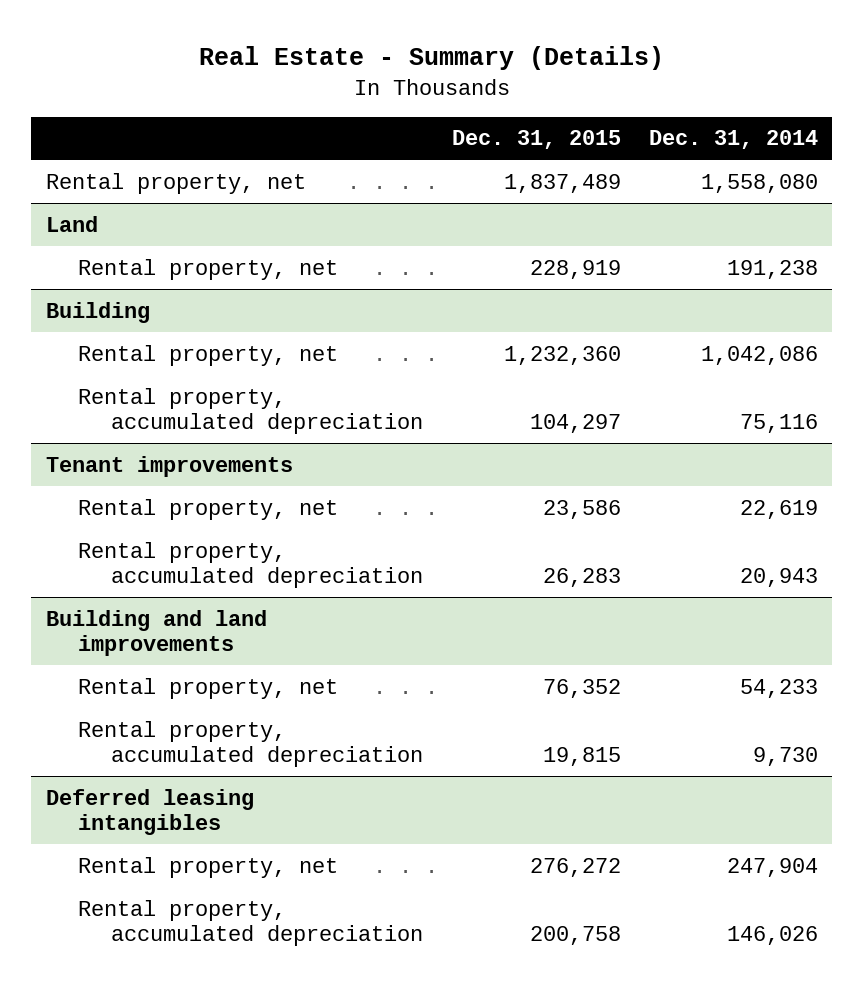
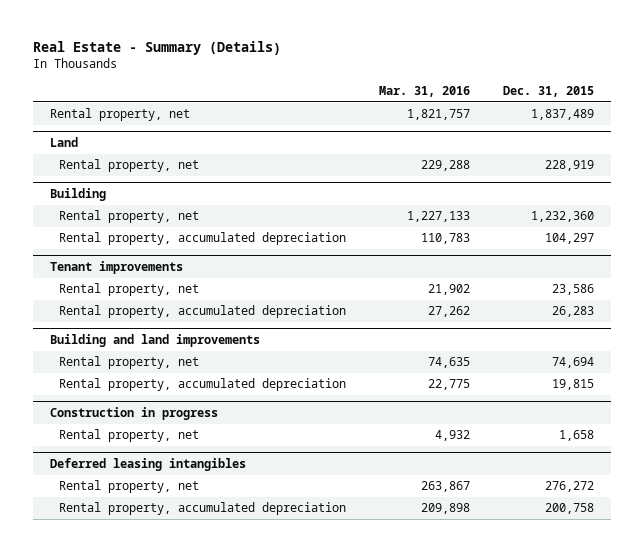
- | Dec. 31, 2015 | Dec. 31, 2014
+ | Mar. 31, 2016 | Dec. 31, 2015
@ Building and land improvements
- Rental property, net | 76,352 | 54,233
+ Rental property, net | 74,635 | 74,694
+ Construction in progress
+ Rental property, net | 4,932 | 1,658

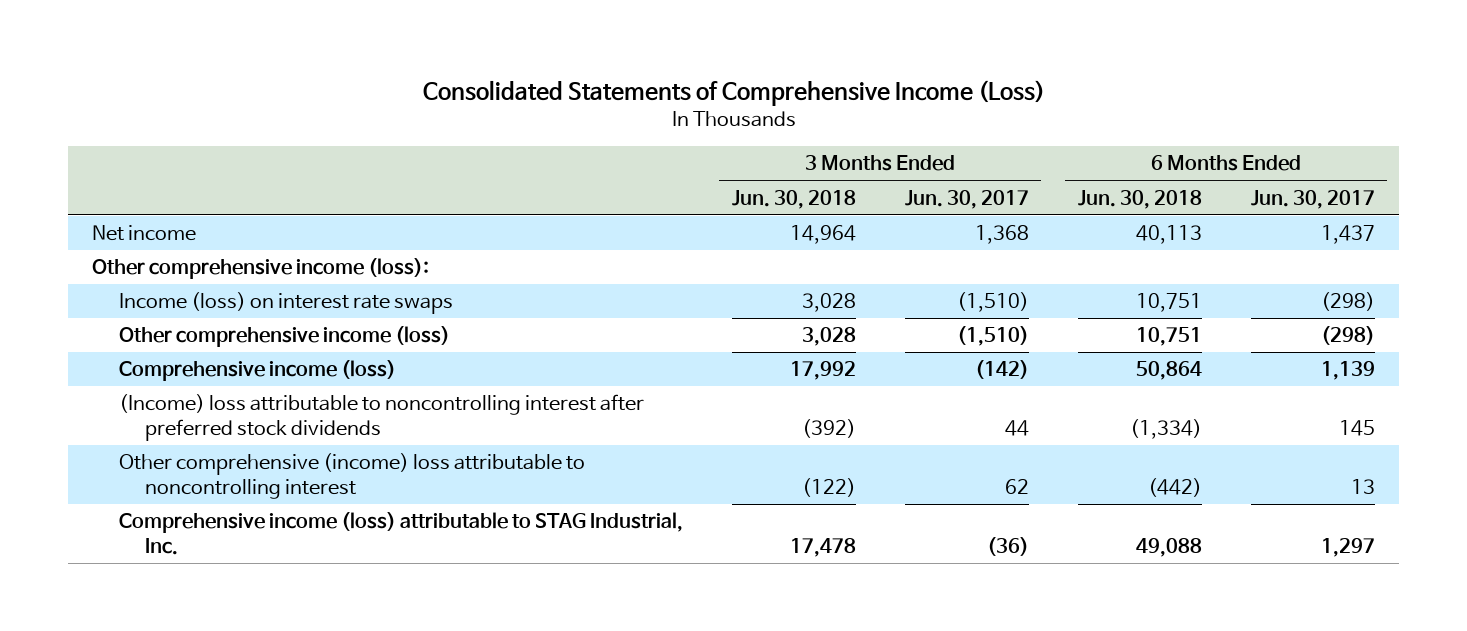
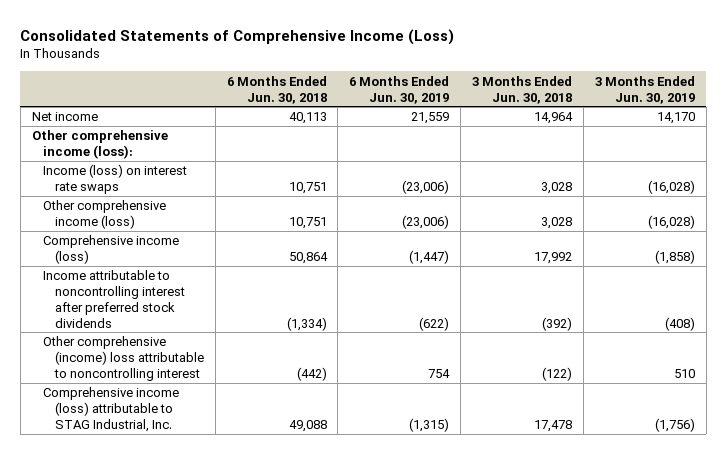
- | 3 Months Ended Jun. 30, 2018 | 3 Months Ended Jun. 30, 2017 | 6 Months Ended Jun. 30, 2018 | 6 Months Ended Jun. 30, 2017
+ | 6 Months Ended Jun. 30, 2018 | 6 Months Ended Jun. 30, 2019 | 3 Months Ended Jun. 30, 2018 | 3 Months Ended Jun. 30, 2019
- (Income) loss attributable to noncontrolling interest after preferred stock dividends | (392) | 44 | (1,334) | 145
+ Income attributable to noncontrolling interest after preferred stock dividends | (1,334) | (622) | (392) | (408)

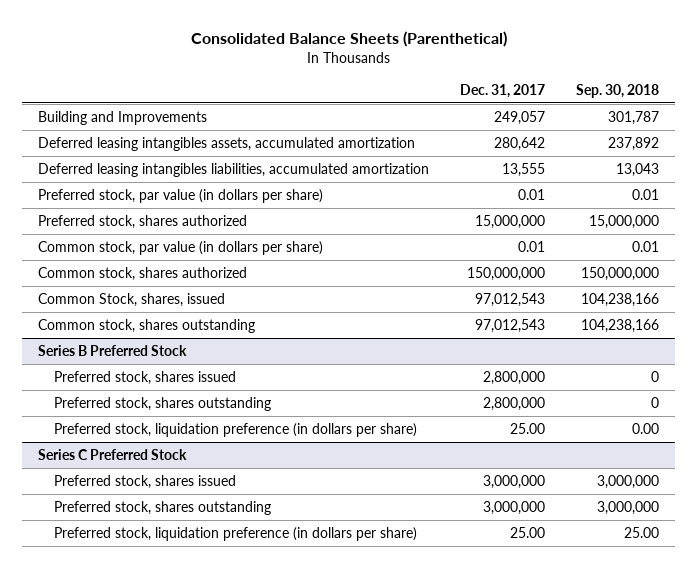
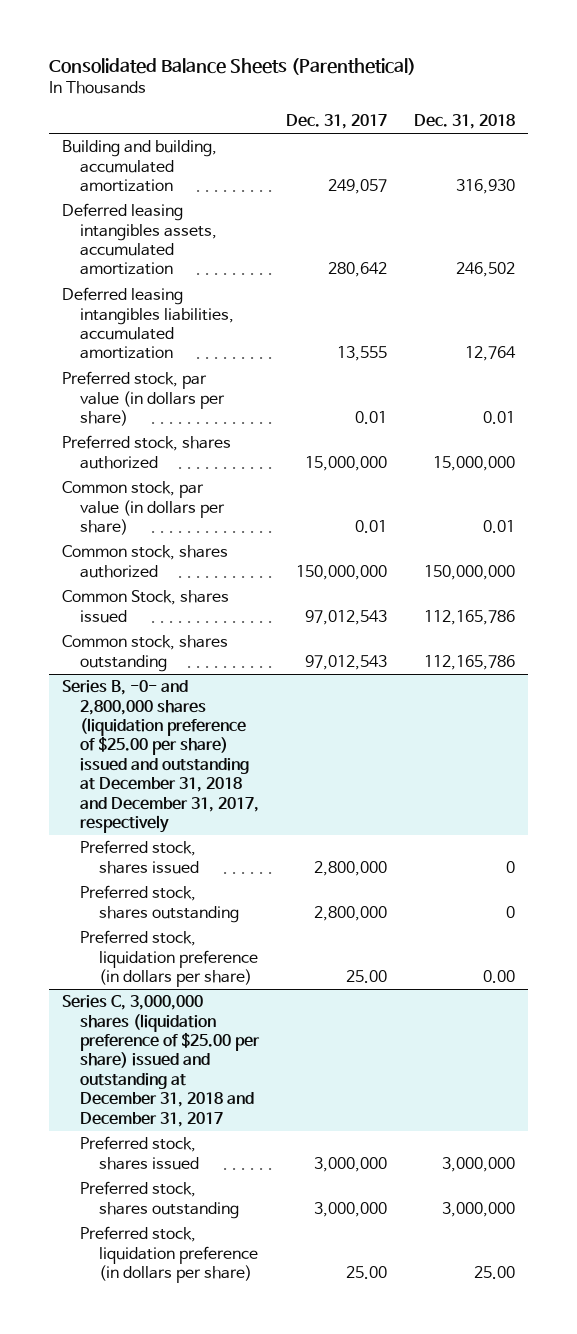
- | Dec. 31, 2017 | Sep. 30, 2018
+ | Dec. 31, 2017 | Dec. 31, 2018
- Building and Improvements | 249,057 | 301,787
+ Building and building, accumulated amortization | 249,057 | 316,930
- Common Stock, shares, issued | 97,012,543 | 104,238,166
+ Common Stock, shares issued | 97,012,543 | 112,165,786
- Series B Preferred Stock
+ Series B, -0- and 2,800,000 shares (liquidation preference of $25.00 per share) issued and outstanding at December 31, 2018 and December 31, 2017, respectively
- Series C Preferred Stock
+ Series C, 3,000,000 shares (liquidation preference of $25.00 per share) issued and outstanding at December 31, 2018 and December 31, 2017

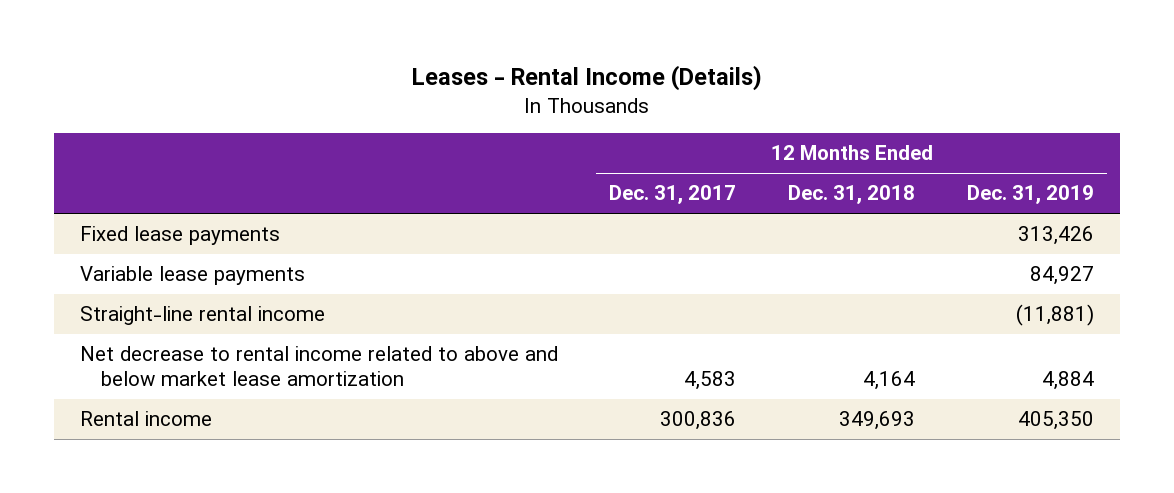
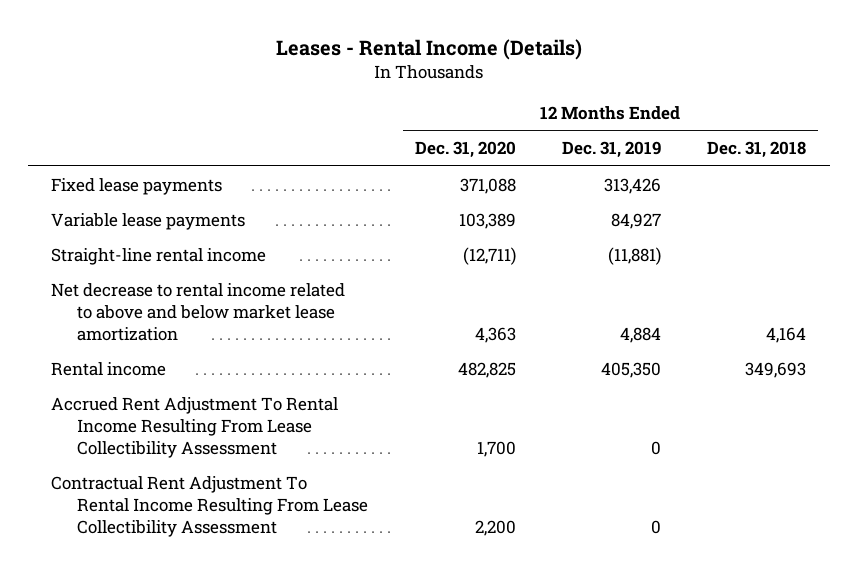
- | 12 Months Ended Dec. 31, 2017 | 12 Months Ended Dec. 31, 2018 | 12 Months Ended Dec. 31, 2019
+ | 12 Months Ended Dec. 31, 2020 | 12 Months Ended Dec. 31, 2019 | 12 Months Ended Dec. 31, 2018
+ Accrued Rent Adjustment To Rental Income Resulting From Lease Collectibility Assessment | 1,700 | 0 |
+ Contractual Rent Adjustment To Rental Income Resulting From Lease Collectibility Assessment | 2,200 | 0 |

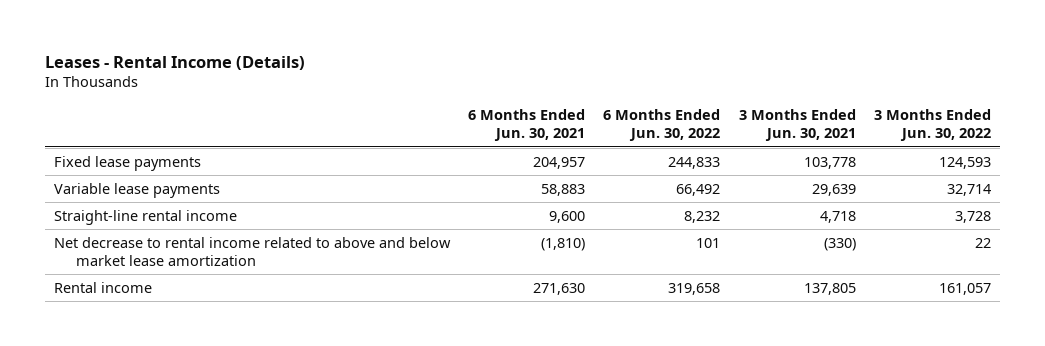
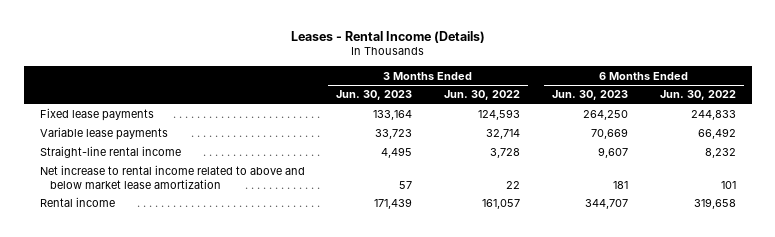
- | 6 Months Ended Jun. 30, 2021 | 6 Months Ended Jun. 30, 2022 | 3 Months Ended Jun. 30, 2021 | 3 Months Ended Jun. 30, 2022
+ | 3 Months Ended Jun. 30, 2023 | 3 Months Ended Jun. 30, 2022 | 6 Months Ended Jun. 30, 2023 | 6 Months Ended Jun. 30, 2022
- Net decrease to rental income related to above and below market lease amortization | (1,810) | 101 | (330) | 22
+ Net increase to rental income related to above and below market lease amortization | 57 | 22 | 181 | 101

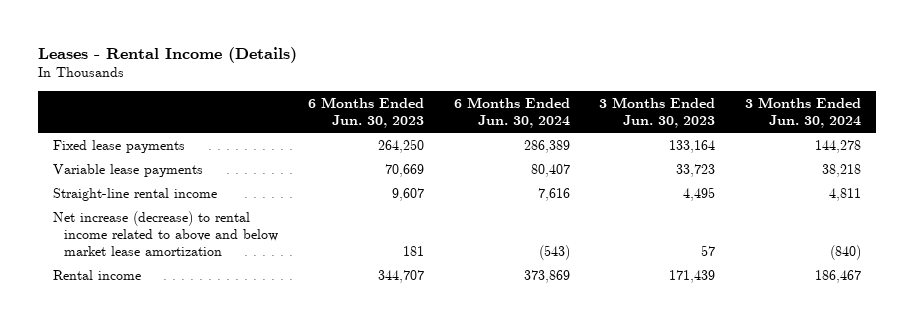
- | 3 Months Ended Jun. 30, 2023 | 3 Months Ended Jun. 30, 2022 | 6 Months Ended Jun. 30, 2023 | 6 Months Ended Jun. 30, 2022
+ | 6 Months Ended Jun. 30, 2023 | 6 Months Ended Jun. 30, 2024 | 3 Months Ended Jun. 30, 2023 | 3 Months Ended Jun. 30, 2024
- Net increase to rental income related to above and below market lease amortization | 57 | 22 | 181 | 101
+ Net increase (decrease) to rental income related to above and below market lease amortization | 181 | (543) | 57 | (840)

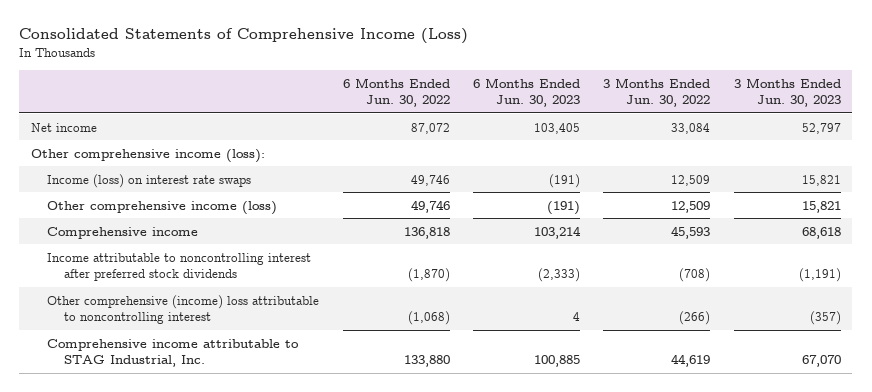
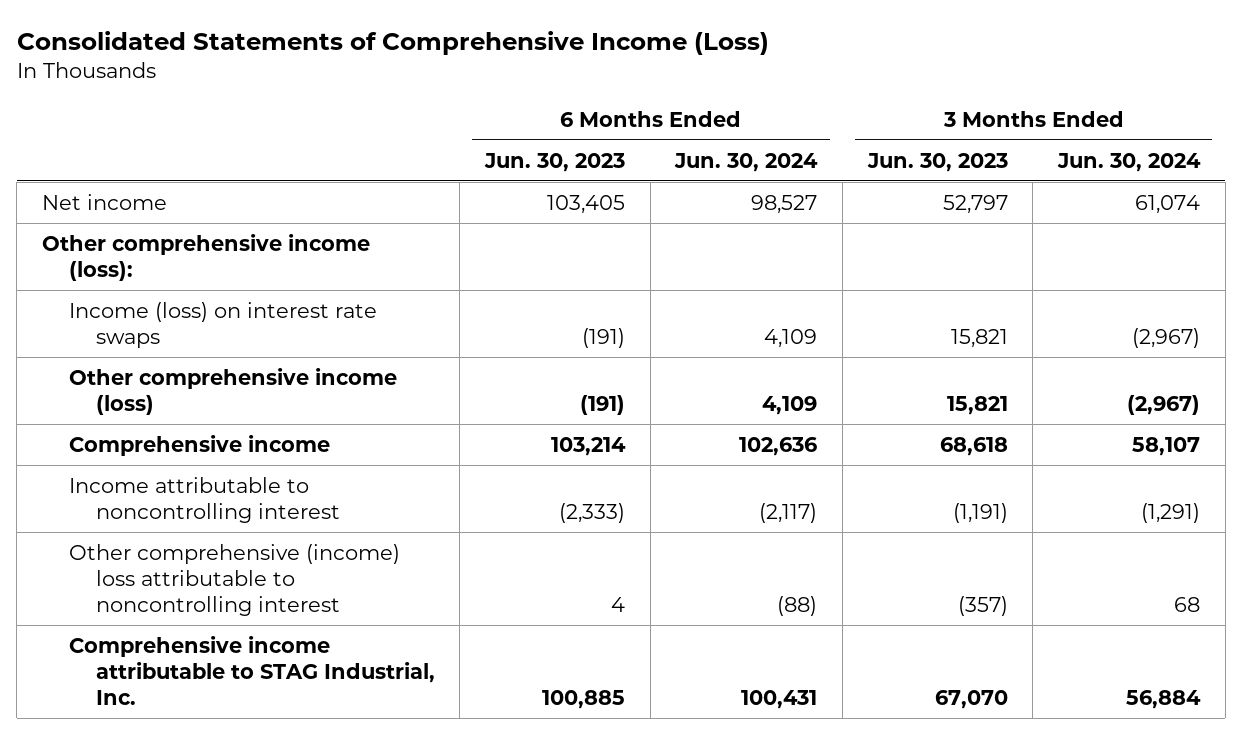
- | 6 Months Ended Jun. 30, 2022 | 6 Months Ended Jun. 30, 2023 | 3 Months Ended Jun. 30, 2022 | 3 Months Ended Jun. 30, 2023
+ | 6 Months Ended Jun. 30, 2023 | 6 Months Ended Jun. 30, 2024 | 3 Months Ended Jun. 30, 2023 | 3 Months Ended Jun. 30, 2024
- Income attributable to noncontrolling interest after preferred stock dividends | (1,870) | (2,333) | (708) | (1,191)
+ Income attributable to noncontrolling interest | (2,333) | (2,117) | (1,191) | (1,291)

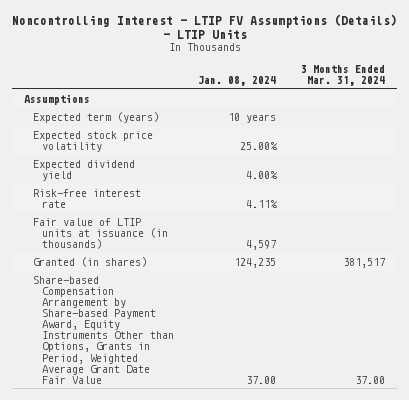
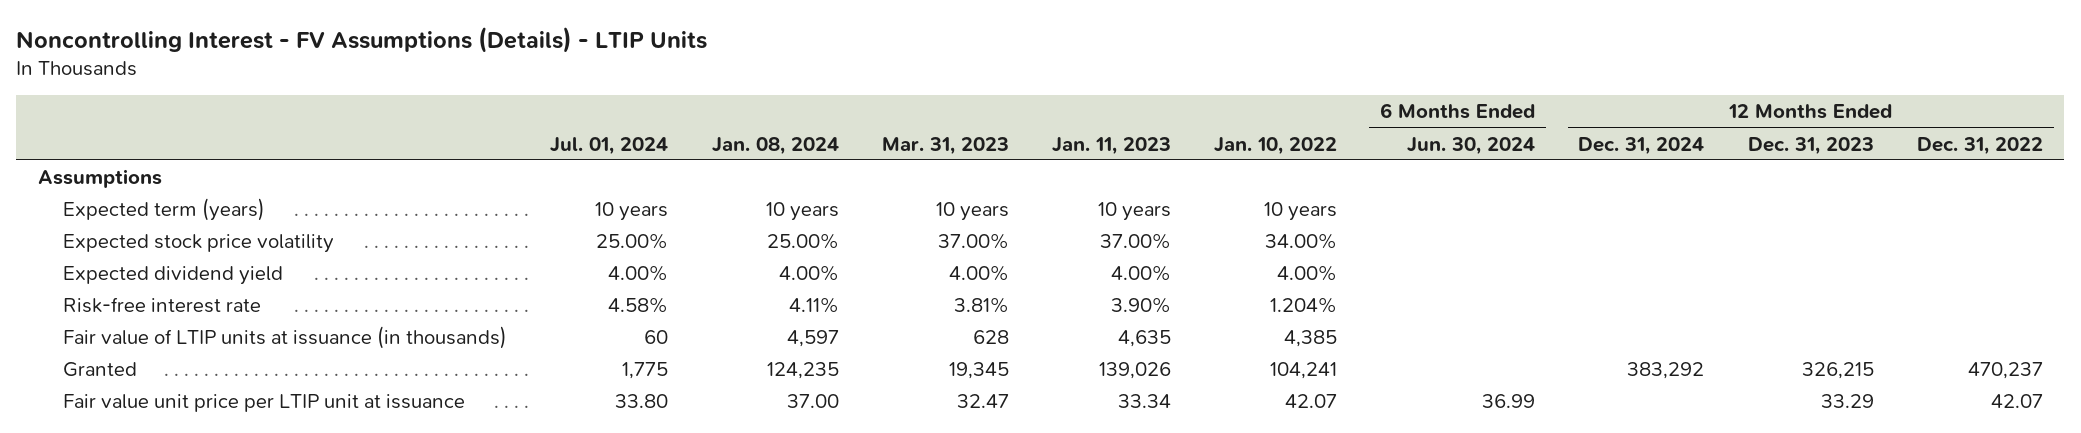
- Noncontrolling Interest - LTIP FV Assumptions (Details) - LTIP Units
+ Noncontrolling Interest - FV Assumptions (Details) - LTIP Units
- | Jan. 08, 2024 | 3 Months Ended Mar. 31, 2024
+ | Jul. 01, 2024 | Jan. 08, 2024 | Mar. 31, 2023 | Jan. 11, 2023 | Jan. 10, 2022 | 6 Months Ended Jun. 30, 2024 | 12 Months Ended Dec. 31, 2024 | 12 Months Ended Dec. 31, 2023 | 12 Months Ended Dec. 31, 2022
- Granted (in shares) | 124,235 | 381,517
- Share-based Compensation Arrangement by Share-based Payment Award, Equity Instruments Other than Options, Grants in Period, Weighted Average Grant Date Fair Value | 37.00 | 37.00
+ Granted | 1,775 | 124,235 | 19,345 | 139,026 | 104,241 | | 383,292 | 326,215 | 470,237
+ Fair value unit price per LTIP unit at issuance | 33.80 | 37.00 | 32.47 | 33.34 | 42.07 | 36.99 | | 33.29 | 42.07

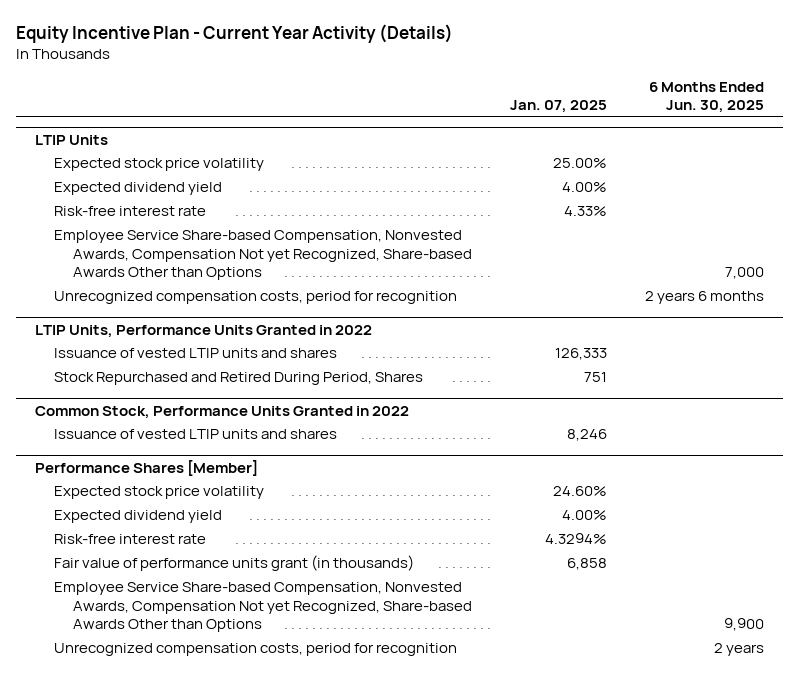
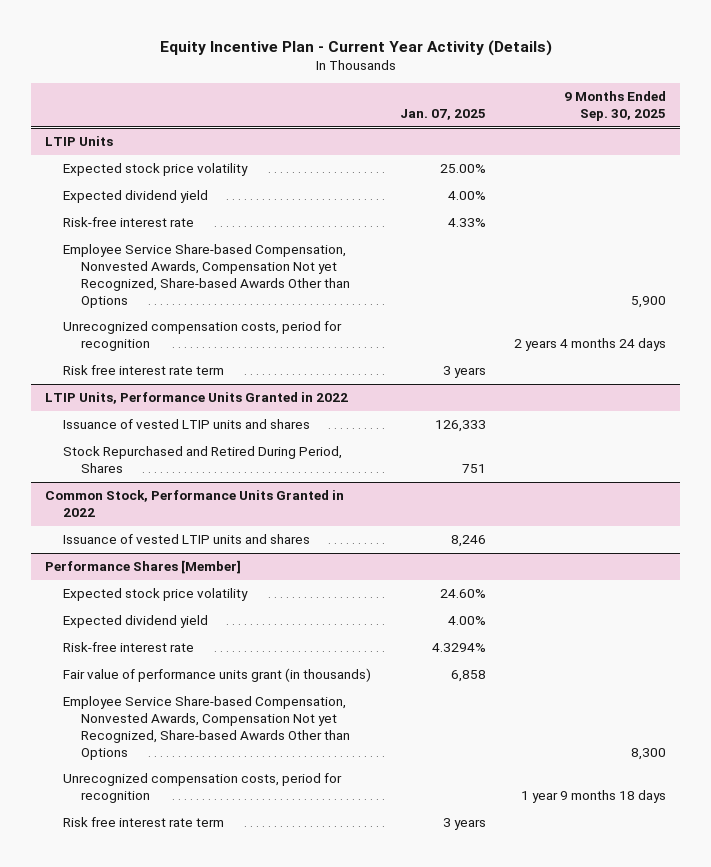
- | Jan. 07, 2025 | 6 Months Ended Jun. 30, 2025
+ | Jan. 07, 2025 | 9 Months Ended Sep. 30, 2025
@ LTIP Units
+ Risk free interest rate term | 3 years |
@ Performance Shares [Member]
+ Risk free interest rate term | 3 years |

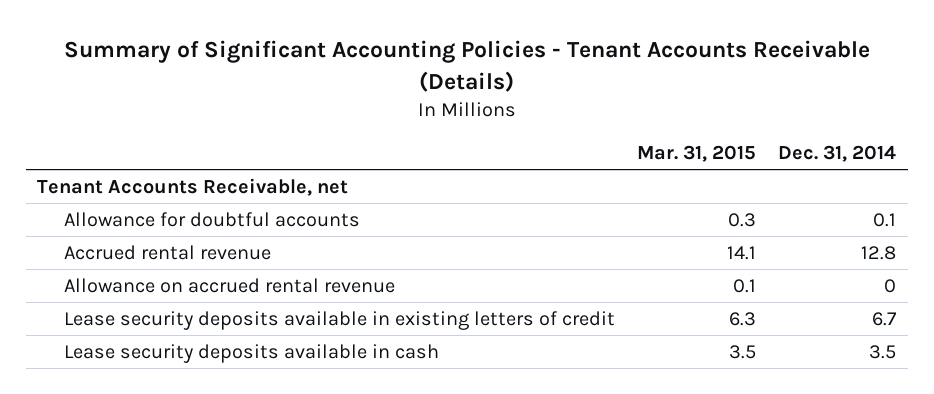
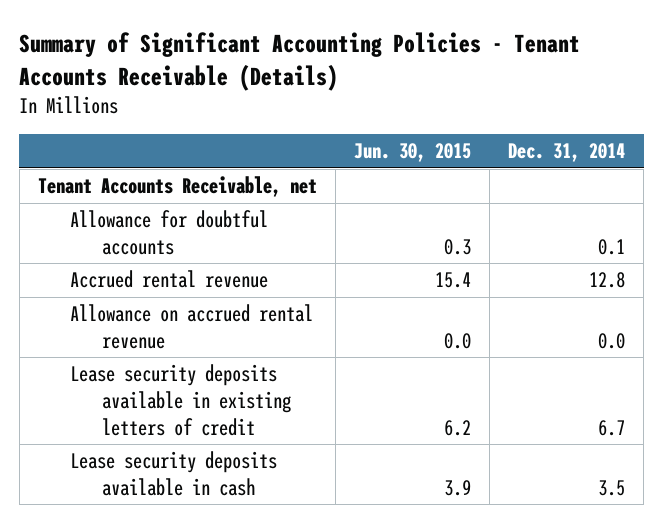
- | Mar. 31, 2015 | Dec. 31, 2014
+ | Jun. 30, 2015 | Dec. 31, 2014
- Allowance on accrued rental revenue | 0.1 | 0
+ Allowance on accrued rental revenue | 0.0 | 0.0

